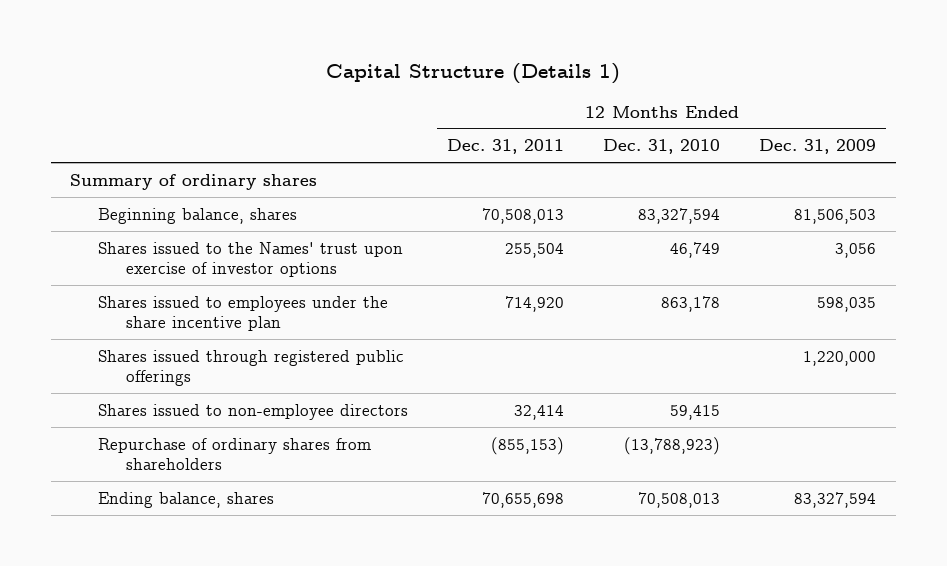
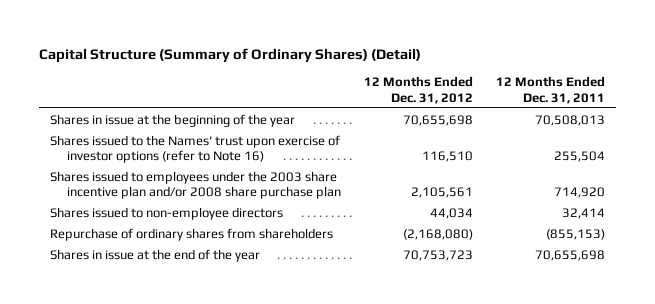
- Capital Structure (Details 1)
+ Capital Structure (Summary of Ordinary Shares) (Detail)
- | 12 Months Ended Dec. 31, 2011 | 12 Months Ended Dec. 31, 2010 | 12 Months Ended Dec. 31, 2009
+ | 12 Months Ended Dec. 31, 2012 | 12 Months Ended Dec. 31, 2011
- Summary of ordinary shares
- Beginning balance, shares | 70,508,013 | 83,327,594 | 81,506,503
- Shares issued to the Names' trust upon exercise of investor options | 255,504 | 46,749 | 3,056
- Shares issued to employees under the share incentive plan | 714,920 | 863,178 | 598,035
- Shares issued through registered public offerings | | | 1,220,000
+ Shares in issue at the beginning of the year | 70,655,698 | 70,508,013
+ Shares issued to the Names' trust upon exercise of investor options (refer to Note 16) | 116,510 | 255,504
+ Shares issued to employees under the 2003 share incentive plan and/or 2008 share purchase plan | 2,105,561 | 714,920
- Ending balance, shares | 70,655,698 | 70,508,013 | 83,327,594
+ Shares in issue at the end of the year | 70,753,723 | 70,655,698

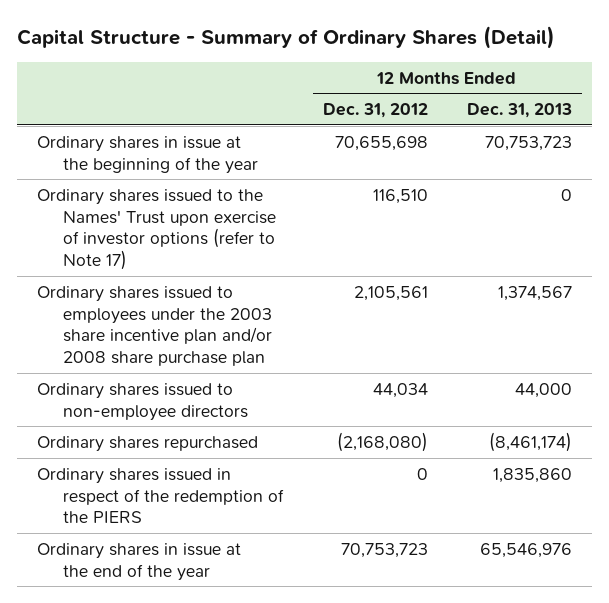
- Capital Structure (Summary of Ordinary Shares) (Detail)
+ Capital Structure - Summary of Ordinary Shares (Detail)
- | 12 Months Ended Dec. 31, 2012 | 12 Months Ended Dec. 31, 2011
+ | 12 Months Ended Dec. 31, 2012 | 12 Months Ended Dec. 31, 2013
- Shares in issue at the beginning of the year | 70,655,698 | 70,508,013
- Shares issued to the Names' trust upon exercise of investor options (refer to Note 16) | 116,510 | 255,504
- Shares issued to employees under the 2003 share incentive plan and/or 2008 share purchase plan | 2,105,561 | 714,920
- Shares issued to non-employee directors | 44,034 | 32,414
- Repurchase of ordinary shares from shareholders | (2,168,080) | (855,153)
- Shares in issue at the end of the year | 70,753,723 | 70,655,698
+ Ordinary shares in issue at the beginning of the year | 70,655,698 | 70,753,723
+ Ordinary shares issued to the Names' Trust upon exercise of investor options (refer to Note 17) | 116,510 | 0
+ Ordinary shares issued to employees under the 2003 share incentive plan and/or 2008 share purchase plan | 2,105,561 | 1,374,567
+ Ordinary shares issued to non-employee directors | 44,034 | 44,000
+ Ordinary shares repurchased | (2,168,080) | (8,461,174)
+ Ordinary shares issued in respect of the redemption of the PIERS | 0 | 1,835,860
+ Ordinary shares in issue at the end of the year | 70,753,723 | 65,546,976

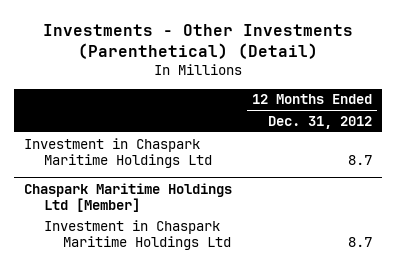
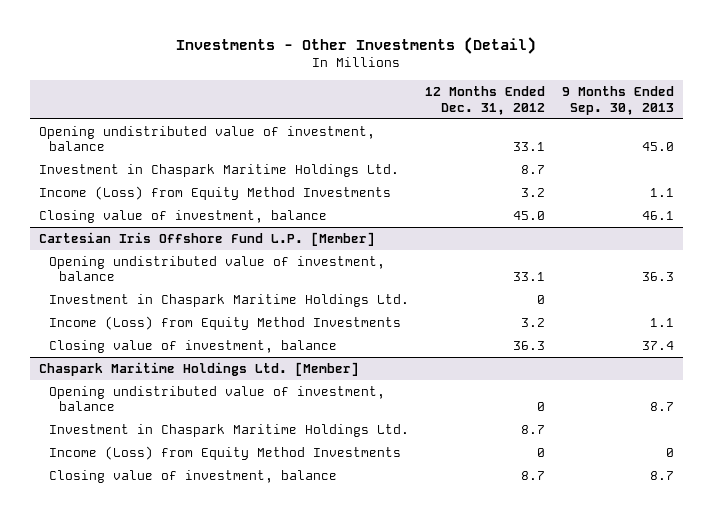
- Investments - Other Investments (Parenthetical) (Detail)
+ Investments - Other Investments (Detail)
- | 12 Months Ended Dec. 31, 2012
+ | 12 Months Ended Dec. 31, 2012 | 9 Months Ended Sep. 30, 2013
- Investment in Chaspark Maritime Holdings Ltd | 8.7
- Chaspark Maritime Holdings Ltd [Member]
- Investment in Chaspark Maritime Holdings Ltd | 8.7
+ Opening undistributed value of investment, balance | 33.1 | 45.0
+ Investment in Chaspark Maritime Holdings Ltd. | 8.7 |
+ Income (Loss) from Equity Method Investments | 3.2 | 1.1
+ Closing value of investment, balance | 45.0 | 46.1
+ Cartesian Iris Offshore Fund L.P. [Member]
+ Opening undistributed value of investment, balance | 33.1 | 36.3
+ Investment in Chaspark Maritime Holdings Ltd. | 0 |
+ Income (Loss) from Equity Method Investments | 3.2 | 1.1
+ Closing value of investment, balance | 36.3 | 37.4
+ Chaspark Maritime Holdings Ltd. [Member]
+ Opening undistributed value of investment, balance | 0 | 8.7
+ Investment in Chaspark Maritime Holdings Ltd. | 8.7 |
+ Income (Loss) from Equity Method Investments | 0 | 0
+ Closing value of investment, balance | 8.7 | 8.7

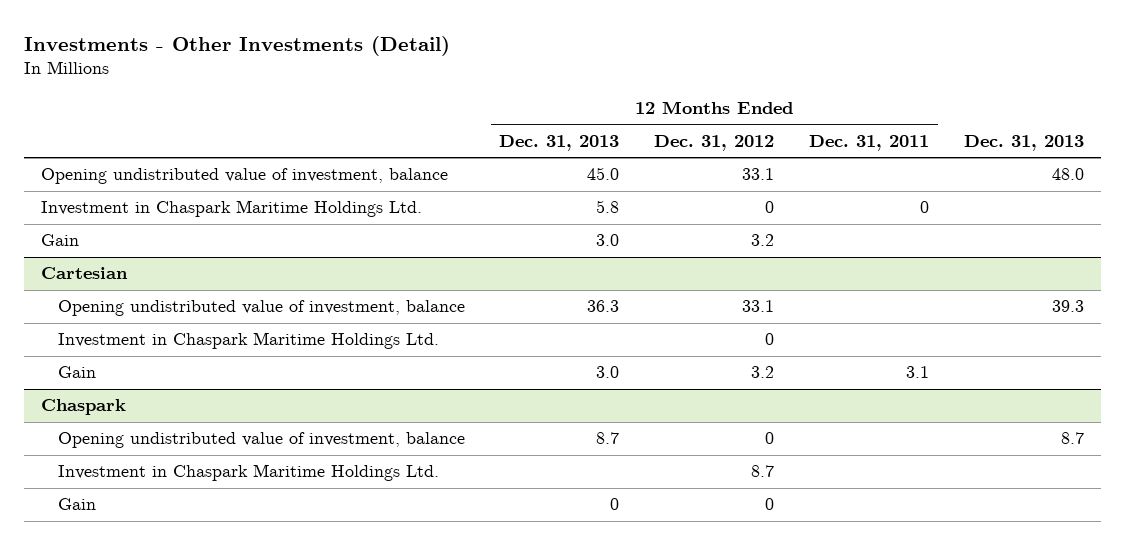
- | 12 Months Ended Dec. 31, 2012 | 9 Months Ended Sep. 30, 2013
+ | 12 Months Ended Dec. 31, 2013 | 12 Months Ended Dec. 31, 2012 | 12 Months Ended Dec. 31, 2011 | Dec. 31, 2013
- Investment in Chaspark Maritime Holdings Ltd. | 8.7 |
- Income (Loss) from Equity Method Investments | 3.2 | 1.1
- Closing value of investment, balance | 45.0 | 46.1
- Cartesian Iris Offshore Fund L.P. [Member]
+ Investment in Chaspark Maritime Holdings Ltd. | 5.8 | 0 | 0 |
+ Gain | 3.0 | 3.2 | |
+ Cartesian
- Income (Loss) from Equity Method Investments | 3.2 | 1.1
- Closing value of investment, balance | 36.3 | 37.4
- Chaspark Maritime Holdings Ltd. [Member]
+ Gain | 3.0 | 3.2 | 3.1 |
+ Chaspark
- Income (Loss) from Equity Method Investments | 0 | 0
- Closing value of investment, balance | 8.7 | 8.7
+ Gain | 0 | 0 | |

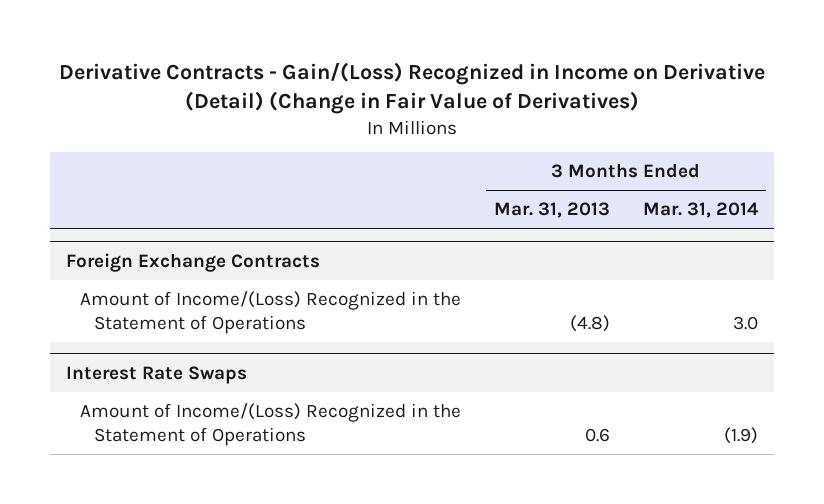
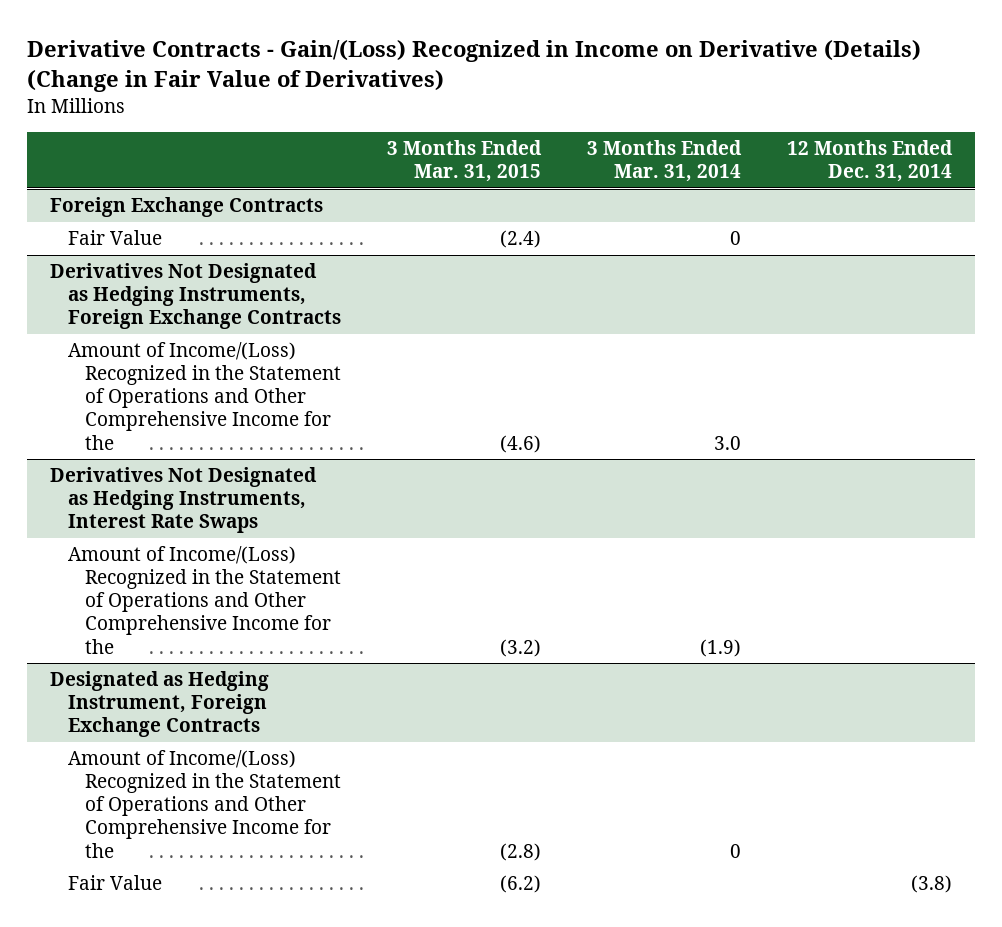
- Derivative Contracts - Gain/(Loss) Recognized in Income on Derivative (Detail) (Change in Fair Value of Derivatives)
+ Derivative Contracts - Gain/(Loss) Recognized in Income on Derivative (Details) (Change in Fair Value of Derivatives)
- | 3 Months Ended Mar. 31, 2013 | 3 Months Ended Mar. 31, 2014
+ | 3 Months Ended Mar. 31, 2015 | 3 Months Ended Mar. 31, 2014 | 12 Months Ended Dec. 31, 2014
@ Foreign Exchange Contracts
- Amount of Income/(Loss) Recognized in the Statement of Operations | (4.8) | 3.0
- Interest Rate Swaps
- Amount of Income/(Loss) Recognized in the Statement of Operations | 0.6 | (1.9)
@ Foreign Exchange Contracts
+ Fair Value | (2.4) | 0 |
+ Derivatives Not Designated as Hedging Instruments, Foreign Exchange Contracts
+ Amount of Income/(Loss) Recognized in the Statement of Operations and Other Comprehensive Income for the | (4.6) | 3.0 |
+ Derivatives Not Designated as Hedging Instruments, Interest Rate Swaps
+ Amount of Income/(Loss) Recognized in the Statement of Operations and Other Comprehensive Income for the | (3.2) | (1.9) |
+ Designated as Hedging Instrument, Foreign Exchange Contracts
+ Amount of Income/(Loss) Recognized in the Statement of Operations and Other Comprehensive Income for the | (2.8) | 0 |
+ Fair Value | (6.2) | | (3.8)

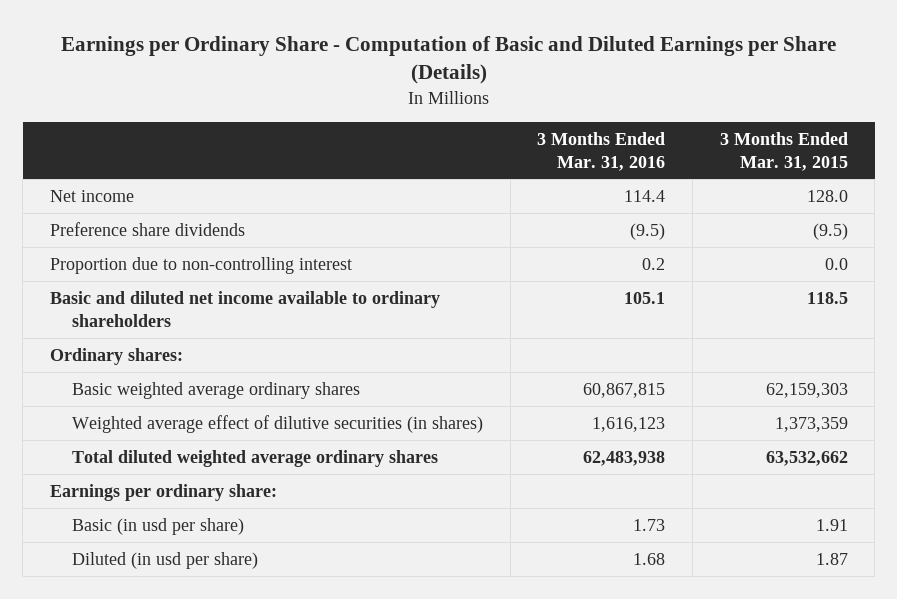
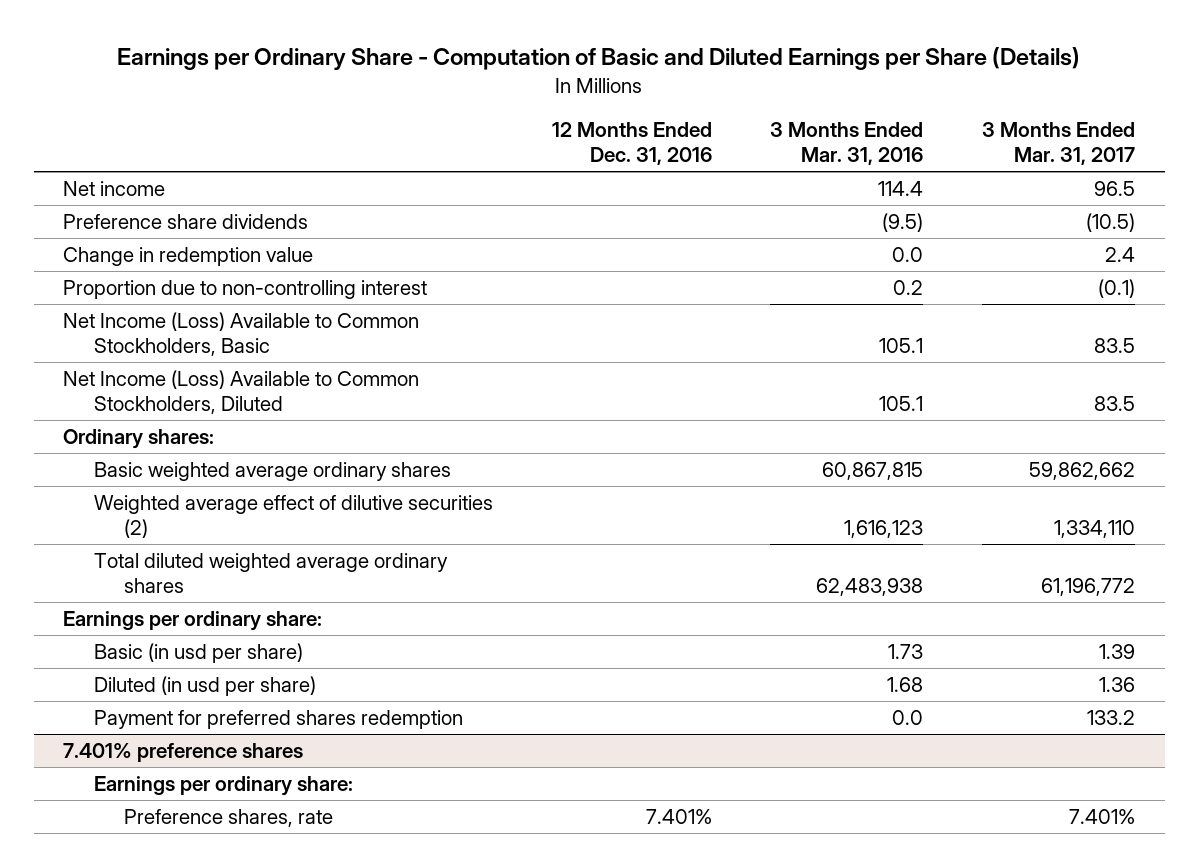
- | 3 Months Ended Mar. 31, 2016 | 3 Months Ended Mar. 31, 2015
+ | 12 Months Ended Dec. 31, 2016 | 3 Months Ended Mar. 31, 2016 | 3 Months Ended Mar. 31, 2017
+ Change in redemption value | | 0.0 | 2.4
- Basic and diluted net income available to ordinary shareholders | 105.1 | 118.5
+ Net Income (Loss) Available to Common Stockholders, Basic | | 105.1 | 83.5
+ Net Income (Loss) Available to Common Stockholders, Diluted | | 105.1 | 83.5
- Weighted average effect of dilutive securities (in shares) | 1,616,123 | 1,373,359
+ Weighted average effect of dilutive securities (2) | | 1,616,123 | 1,334,110
+ Payment for preferred shares redemption | | 0.0 | 133.2
+ 7.401% preference shares
+ Earnings per ordinary share:
+ Preference shares, rate | 7.401% | | 7.401%

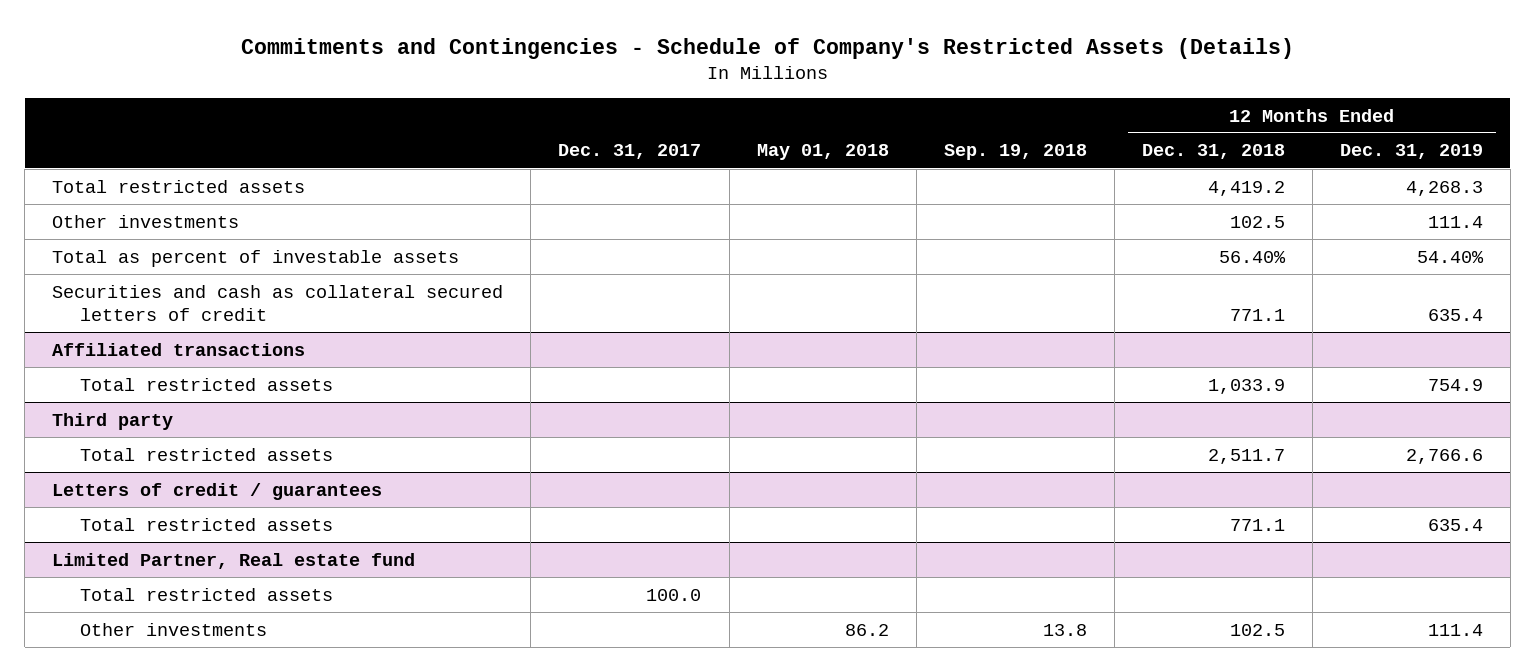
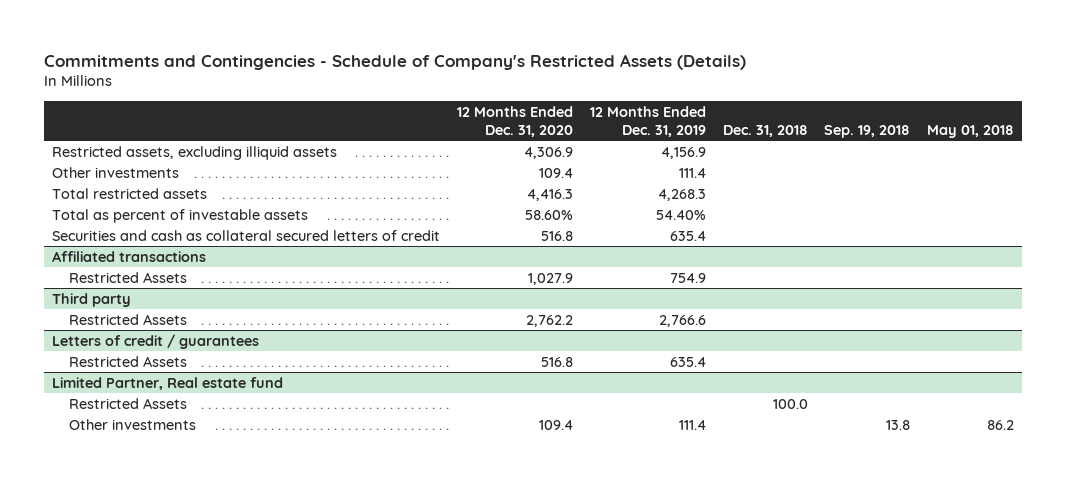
- | Dec. 31, 2017 | May 01, 2018 | Sep. 19, 2018 | 12 Months Ended Dec. 31, 2018 | 12 Months Ended Dec. 31, 2019
+ | 12 Months Ended Dec. 31, 2020 | 12 Months Ended Dec. 31, 2019 | Dec. 31, 2018 | Sep. 19, 2018 | May 01, 2018
+ Restricted assets, excluding illiquid assets | 4,306.9 | 4,156.9 | | |
moved down: Total restricted assets | 4,416.3 | 4,268.3 | | |
@ Affiliated transactions
- Total restricted assets | | | | 1,033.9 | 754.9
+ Restricted Assets | 1,027.9 | 754.9 | | |
@ Third party
- Total restricted assets | | | | 2,511.7 | 2,766.6
+ Restricted Assets | 2,762.2 | 2,766.6 | | |
@ Letters of credit / guarantees
- Total restricted assets | | | | 771.1 | 635.4
+ Restricted Assets | 516.8 | 635.4 | | |
@ Limited Partner, Real estate fund
- Total restricted assets | 100.0 | | | |
+ Restricted Assets | | | 100.0 | |

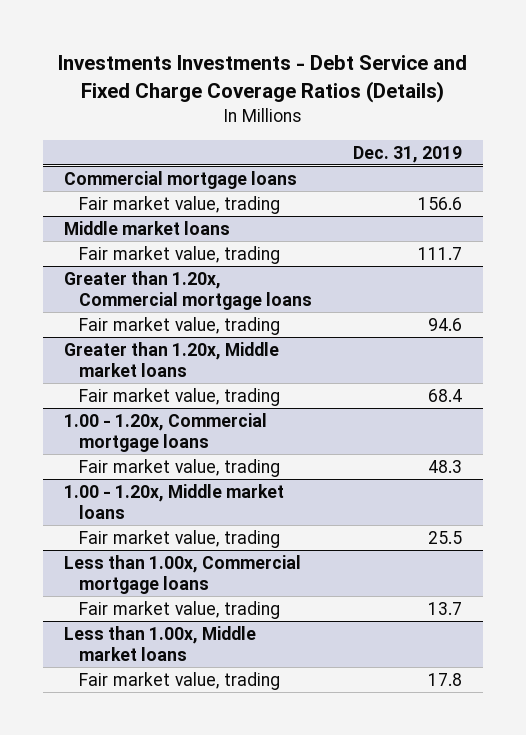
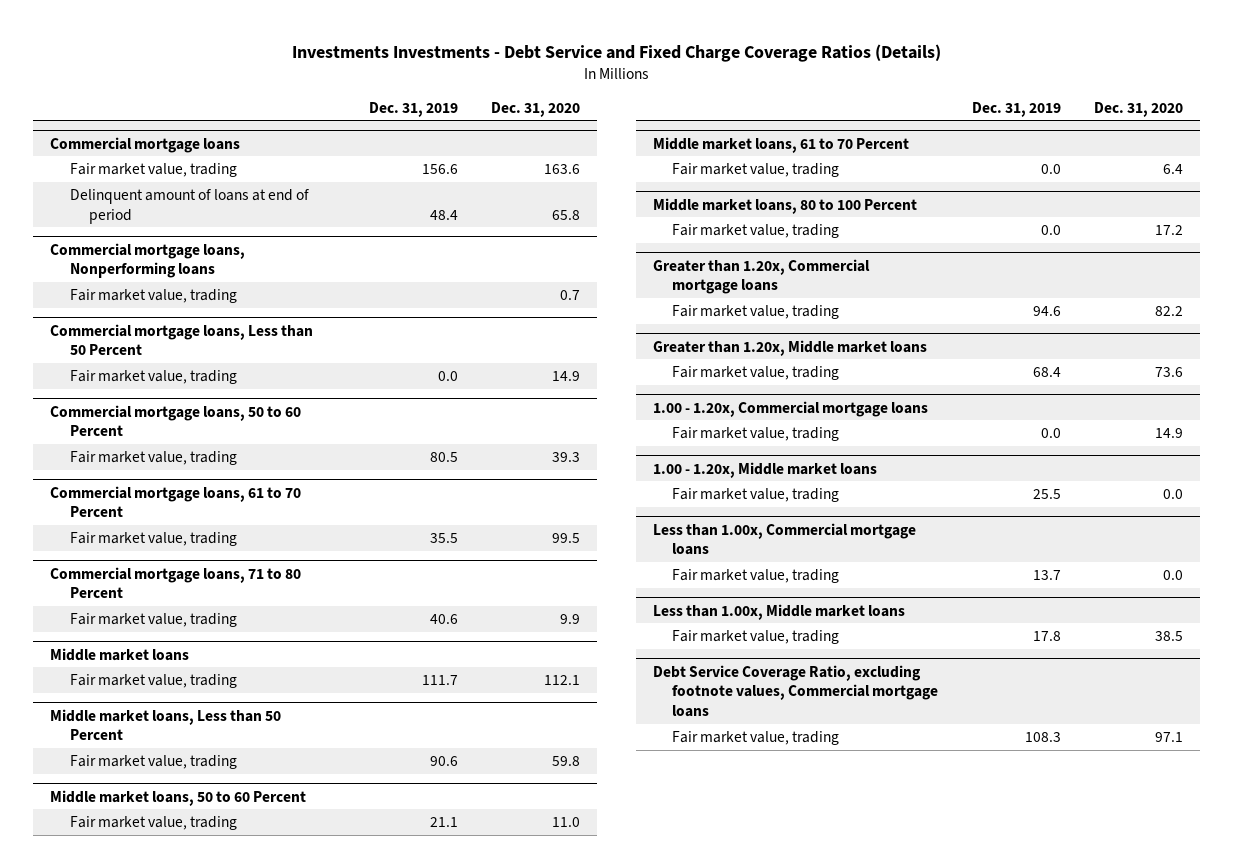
- | Dec. 31, 2019
+ | Dec. 31, 2019 | Dec. 31, 2020
@ Commercial mortgage loans
+ Delinquent amount of loans at end of period | 48.4 | 65.8
+ Commercial mortgage loans, Nonperforming loans
+ Fair market value, trading | | 0.7
+ Commercial mortgage loans, Less than 50 Percent
+ Fair market value, trading | 0.0 | 14.9
+ Commercial mortgage loans, 50 to 60 Percent
+ Fair market value, trading | 80.5 | 39.3
+ Commercial mortgage loans, 61 to 70 Percent
+ Fair market value, trading | 35.5 | 99.5
+ Commercial mortgage loans, 71 to 80 Percent
+ Fair market value, trading | 40.6 | 9.9
+ Middle market loans, Less than 50 Percent
+ Fair market value, trading | 90.6 | 59.8
+ Middle market loans, 50 to 60 Percent
+ Fair market value, trading | 21.1 | 11.0
+ Middle market loans, 61 to 70 Percent
+ Fair market value, trading | 0.0 | 6.4
+ Middle market loans, 80 to 100 Percent
+ Fair market value, trading | 0.0 | 17.2
@ 1.00 - 1.20x, Commercial mortgage loans
- Fair market value, trading | 48.3
+ Fair market value, trading | 0.0 | 14.9
+ Debt Service Coverage Ratio, excluding footnote values, Commercial mortgage loans
+ Fair market value, trading | 108.3 | 97.1

